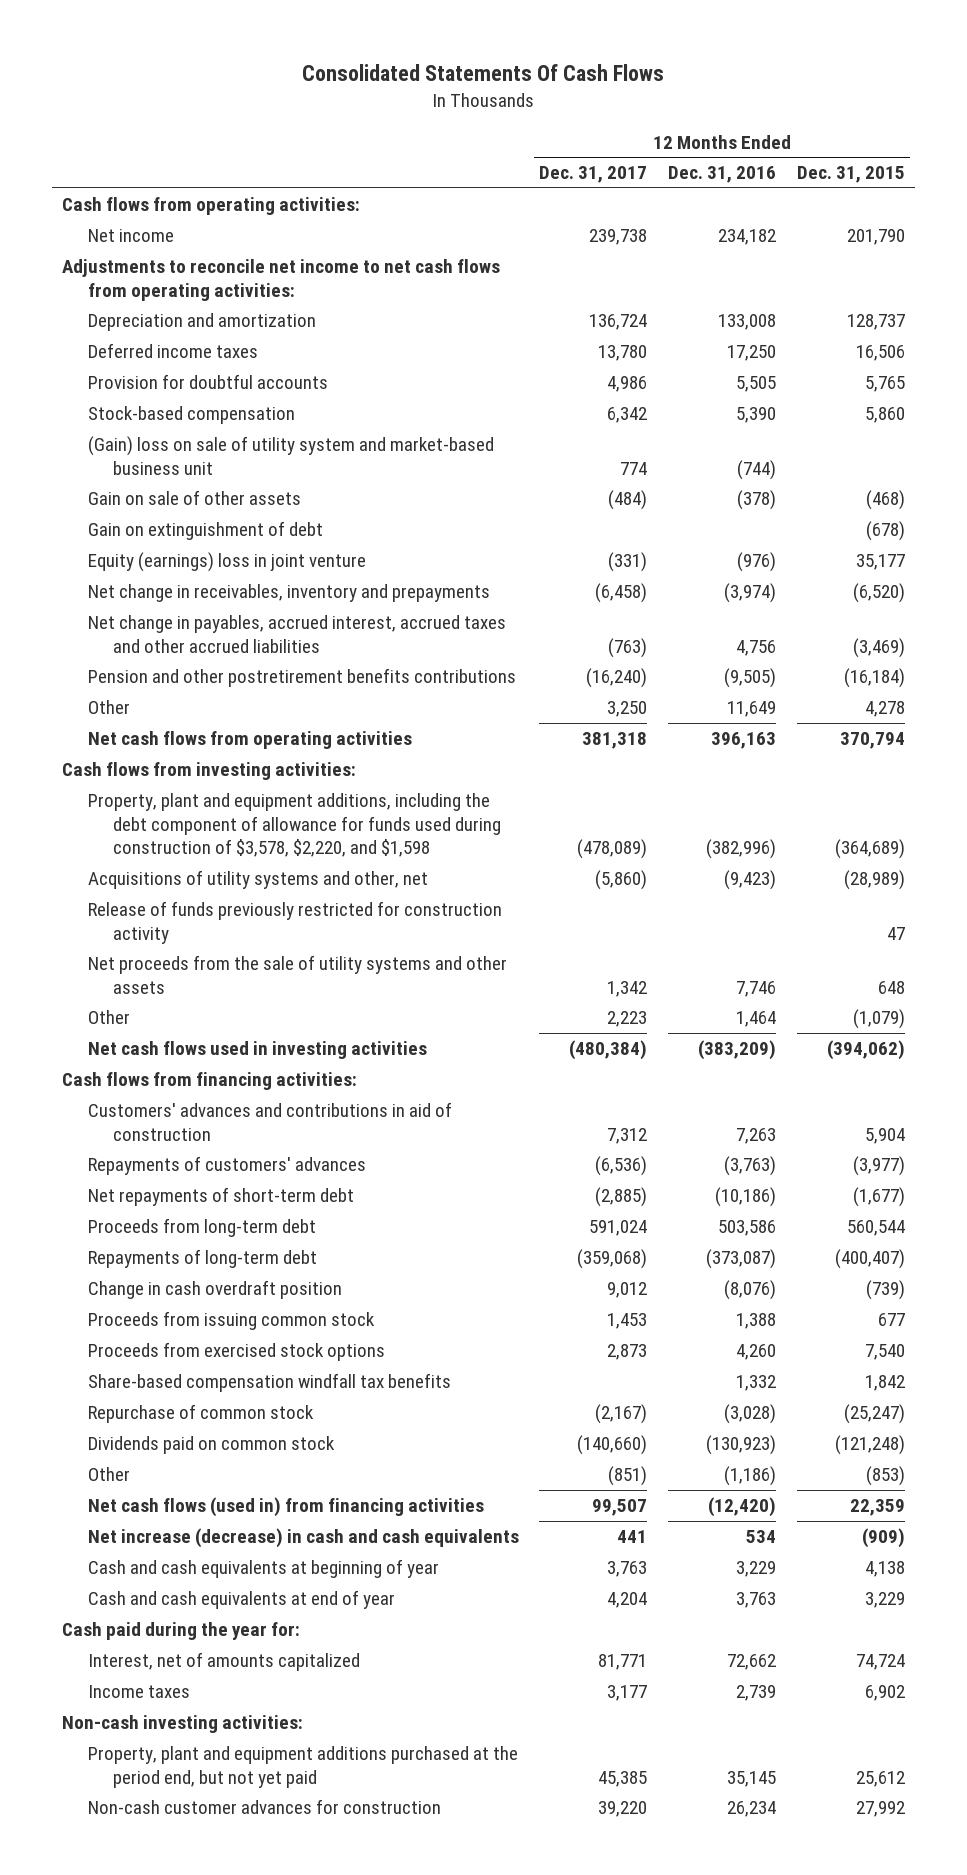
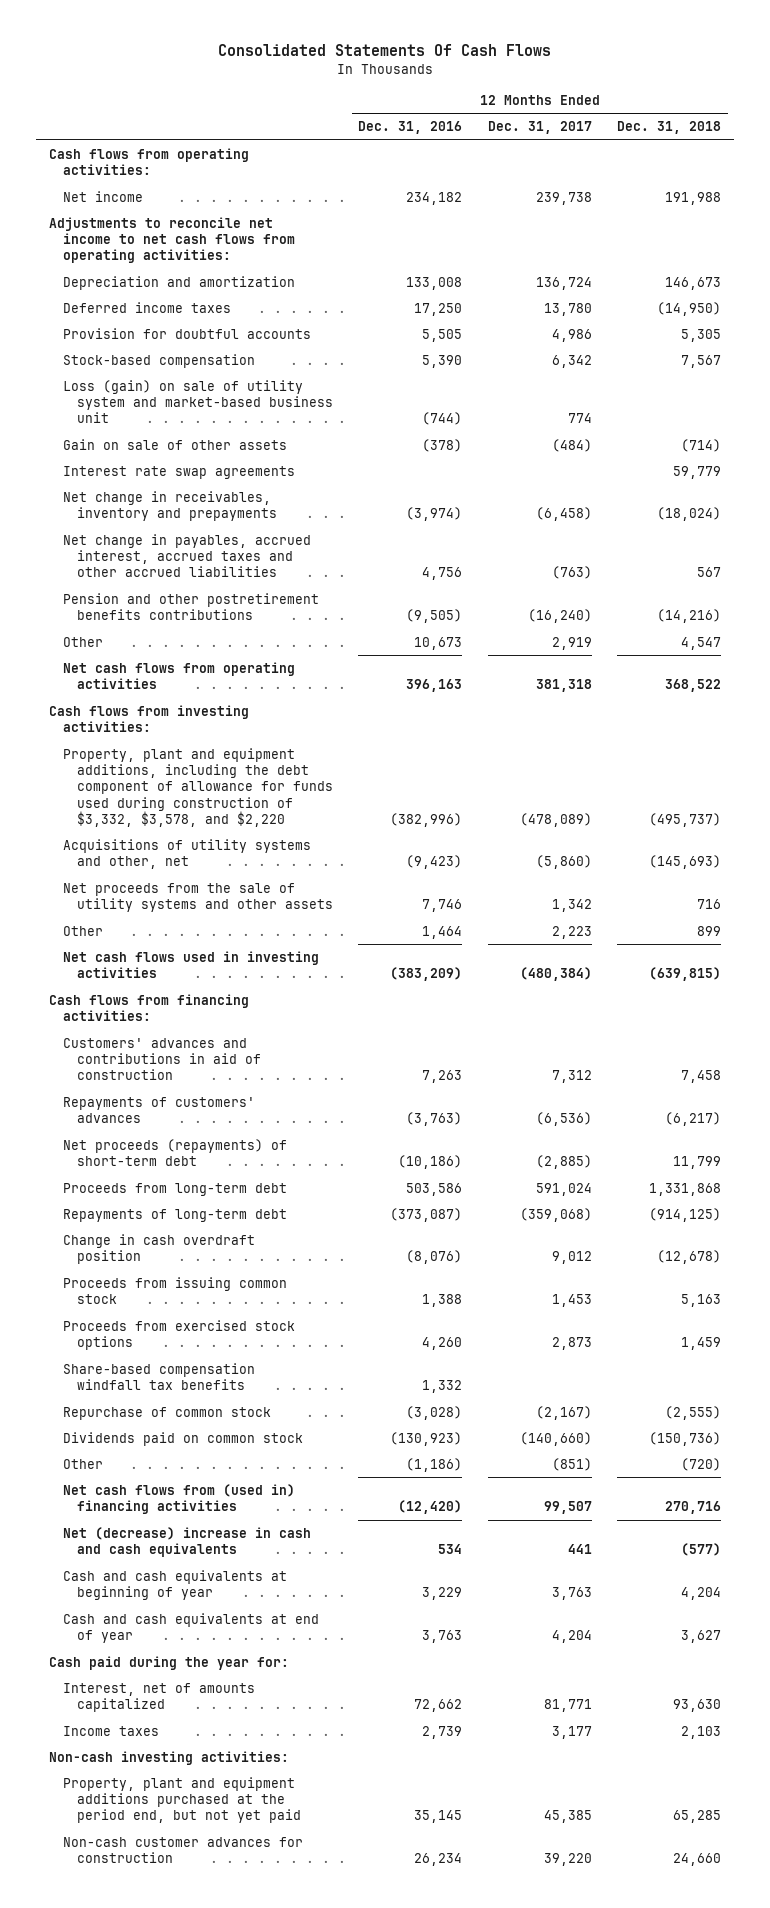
- | 12 Months Ended Dec. 31, 2017 | 12 Months Ended Dec. 31, 2016 | 12 Months Ended Dec. 31, 2015
+ | 12 Months Ended Dec. 31, 2016 | 12 Months Ended Dec. 31, 2017 | 12 Months Ended Dec. 31, 2018
- (Gain) loss on sale of utility system and market-based business unit | 774 | (744) |
+ Loss (gain) on sale of utility system and market-based business unit | (744) | 774 |
- Gain on extinguishment of debt | | | (678)
- Equity (earnings) loss in joint venture | (331) | (976) | 35,177
+ Interest rate swap agreements | | | 59,779
- Other | 3,250 | 11,649 | 4,278
+ Other | 10,673 | 2,919 | 4,547
- Property, plant and equipment additions, including the debt component of allowance for funds used during construction of $3,578, $2,220, and $1,598 | (478,089) | (382,996) | (364,689)
+ Property, plant and equipment additions, including the debt component of allowance for funds used during construction of $3,332, $3,578, and $2,220 | (382,996) | (478,089) | (495,737)
- Release of funds previously restricted for construction activity | | | 47
- Net repayments of short-term debt | (2,885) | (10,186) | (1,677)
+ Net proceeds (repayments) of short-term debt | (10,186) | (2,885) | 11,799
- Net cash flows (used in) from financing activities | 99,507 | (12,420) | 22,359
- Net increase (decrease) in cash and cash equivalents | 441 | 534 | (909)
+ Net cash flows from (used in) financing activities | (12,420) | 99,507 | 270,716
+ Net (decrease) increase in cash and cash equivalents | 534 | 441 | (577)

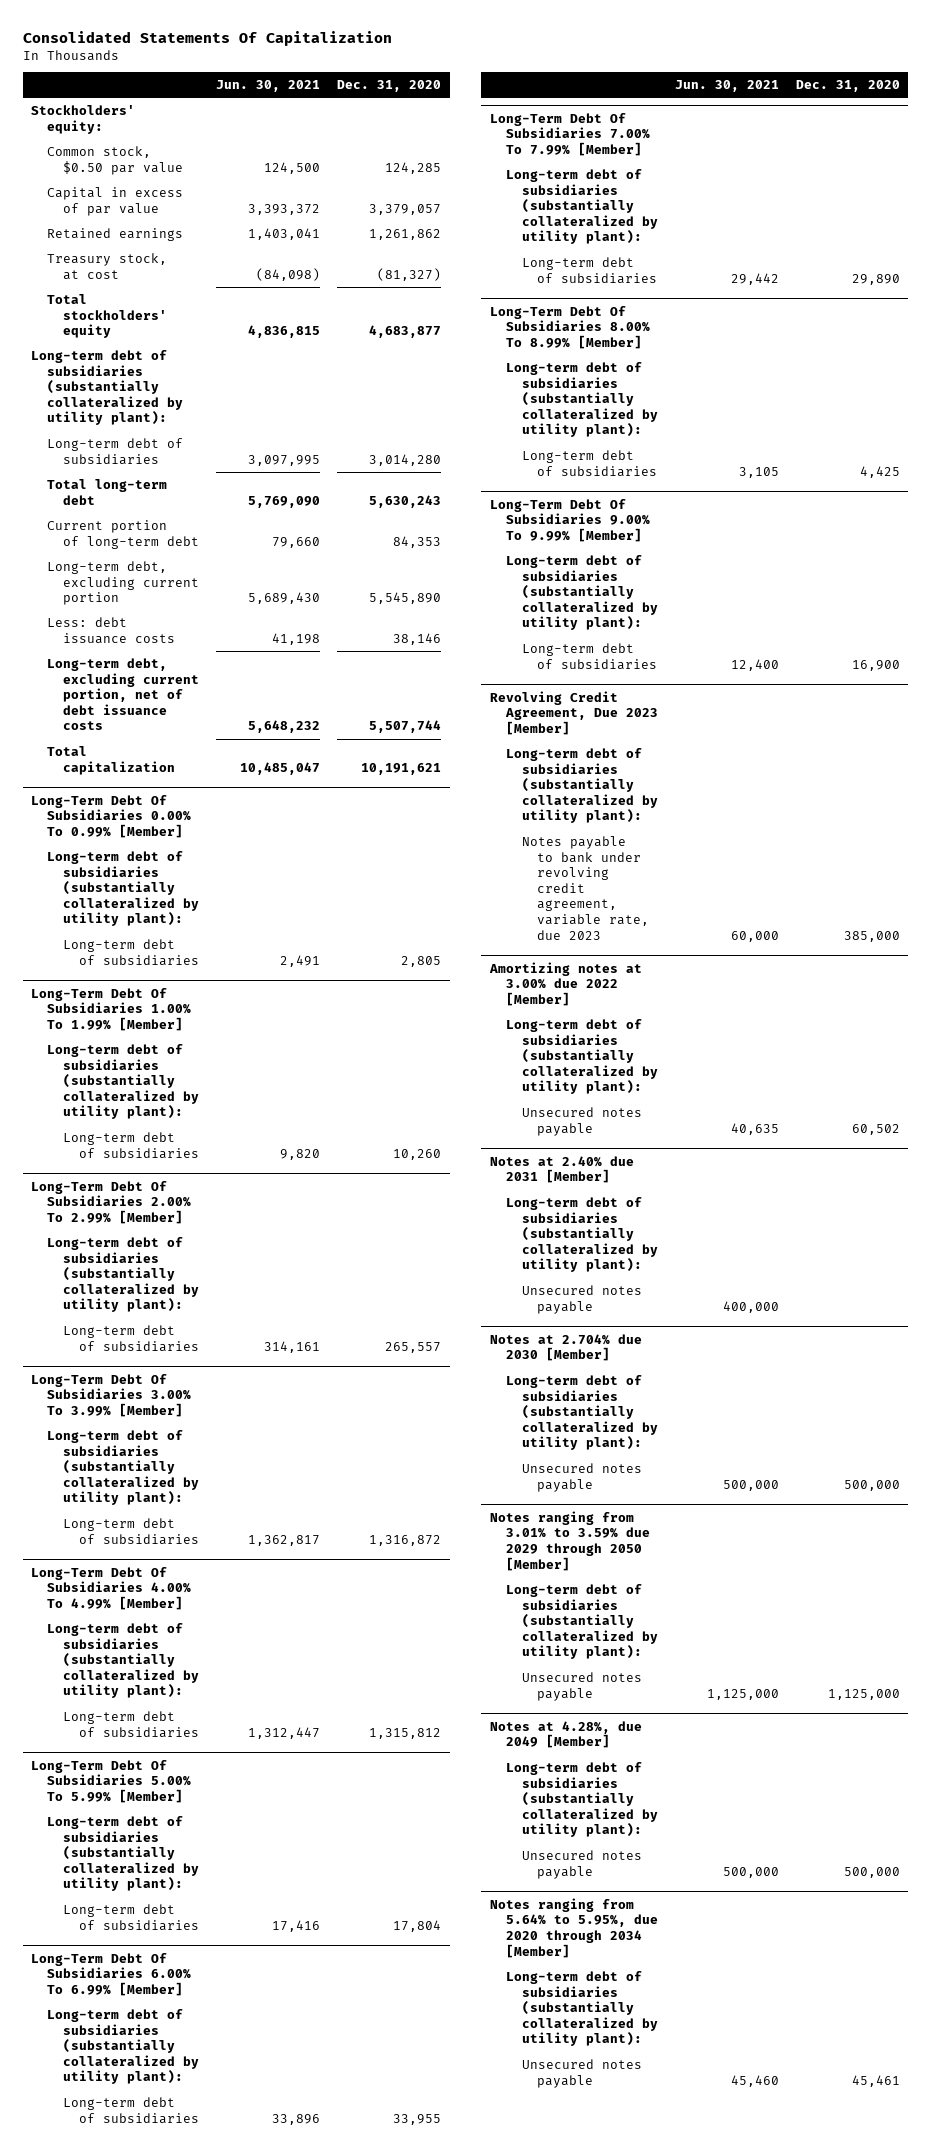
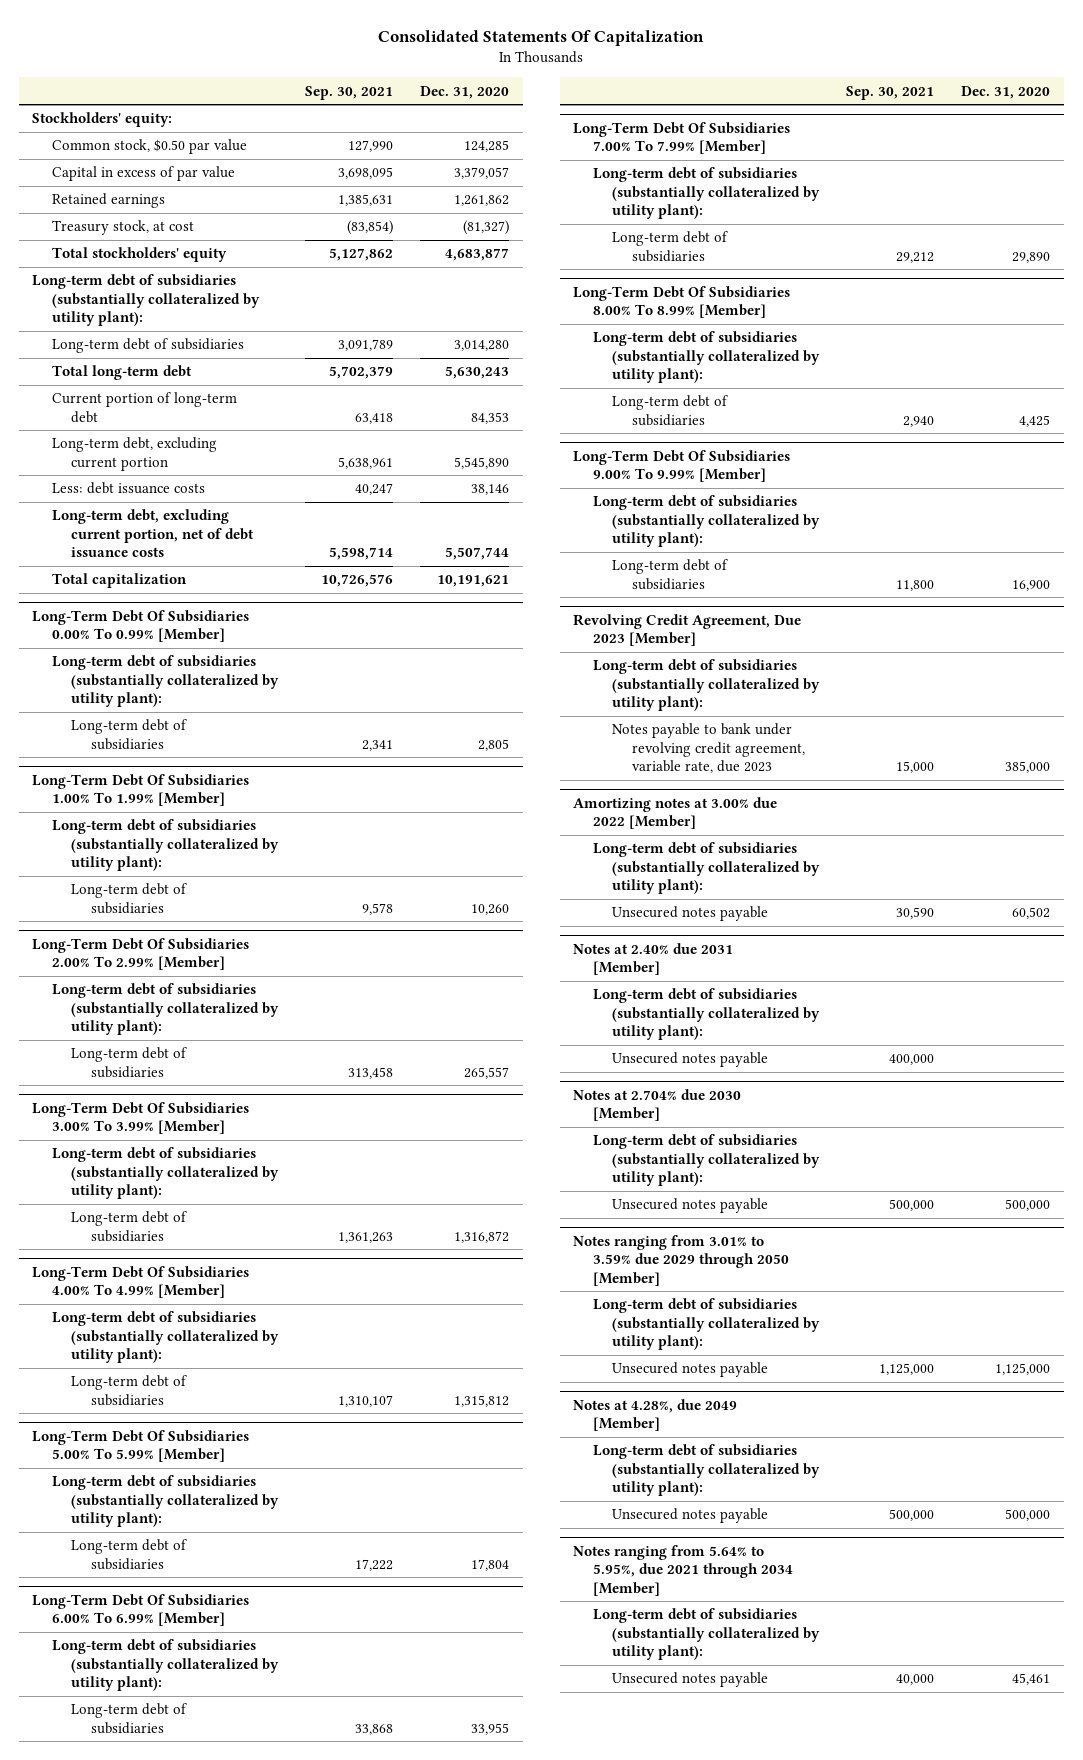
- | Jun. 30, 2021 | Dec. 31, 2020
+ | Sep. 30, 2021 | Dec. 31, 2020
- Notes ranging from 5.64% to 5.95%, due 2020 through 2034 [Member]
+ Notes ranging from 5.64% to 5.95%, due 2021 through 2034 [Member]

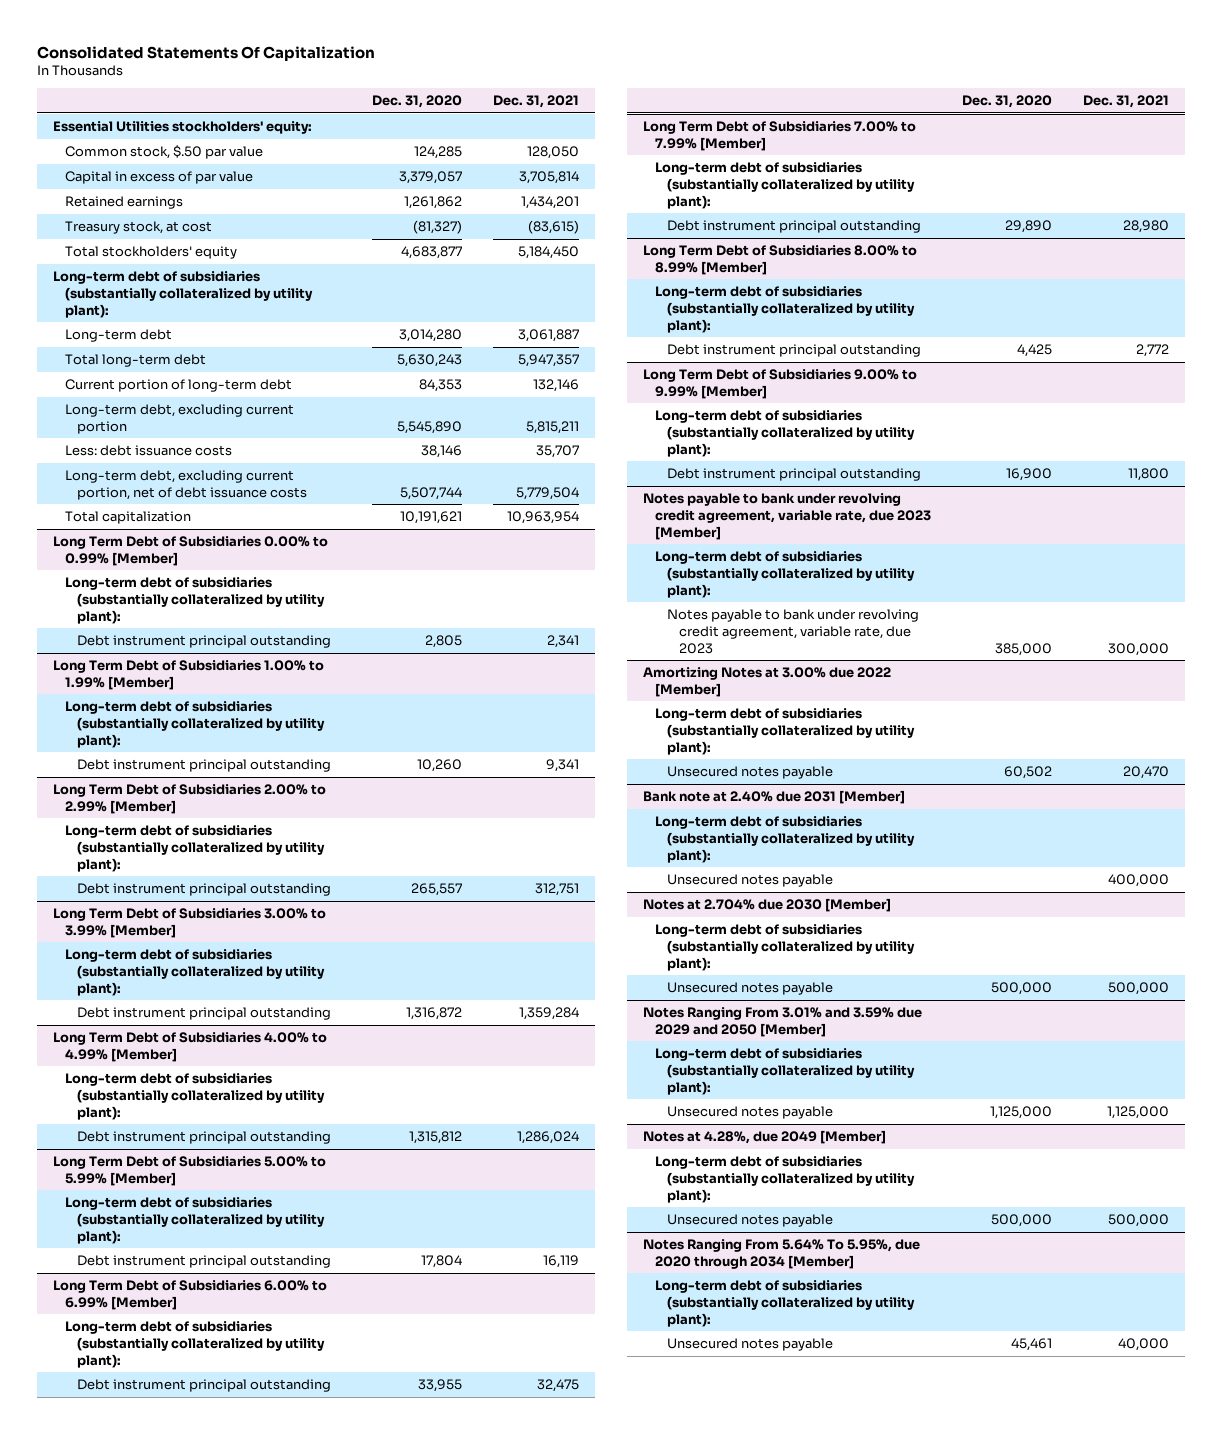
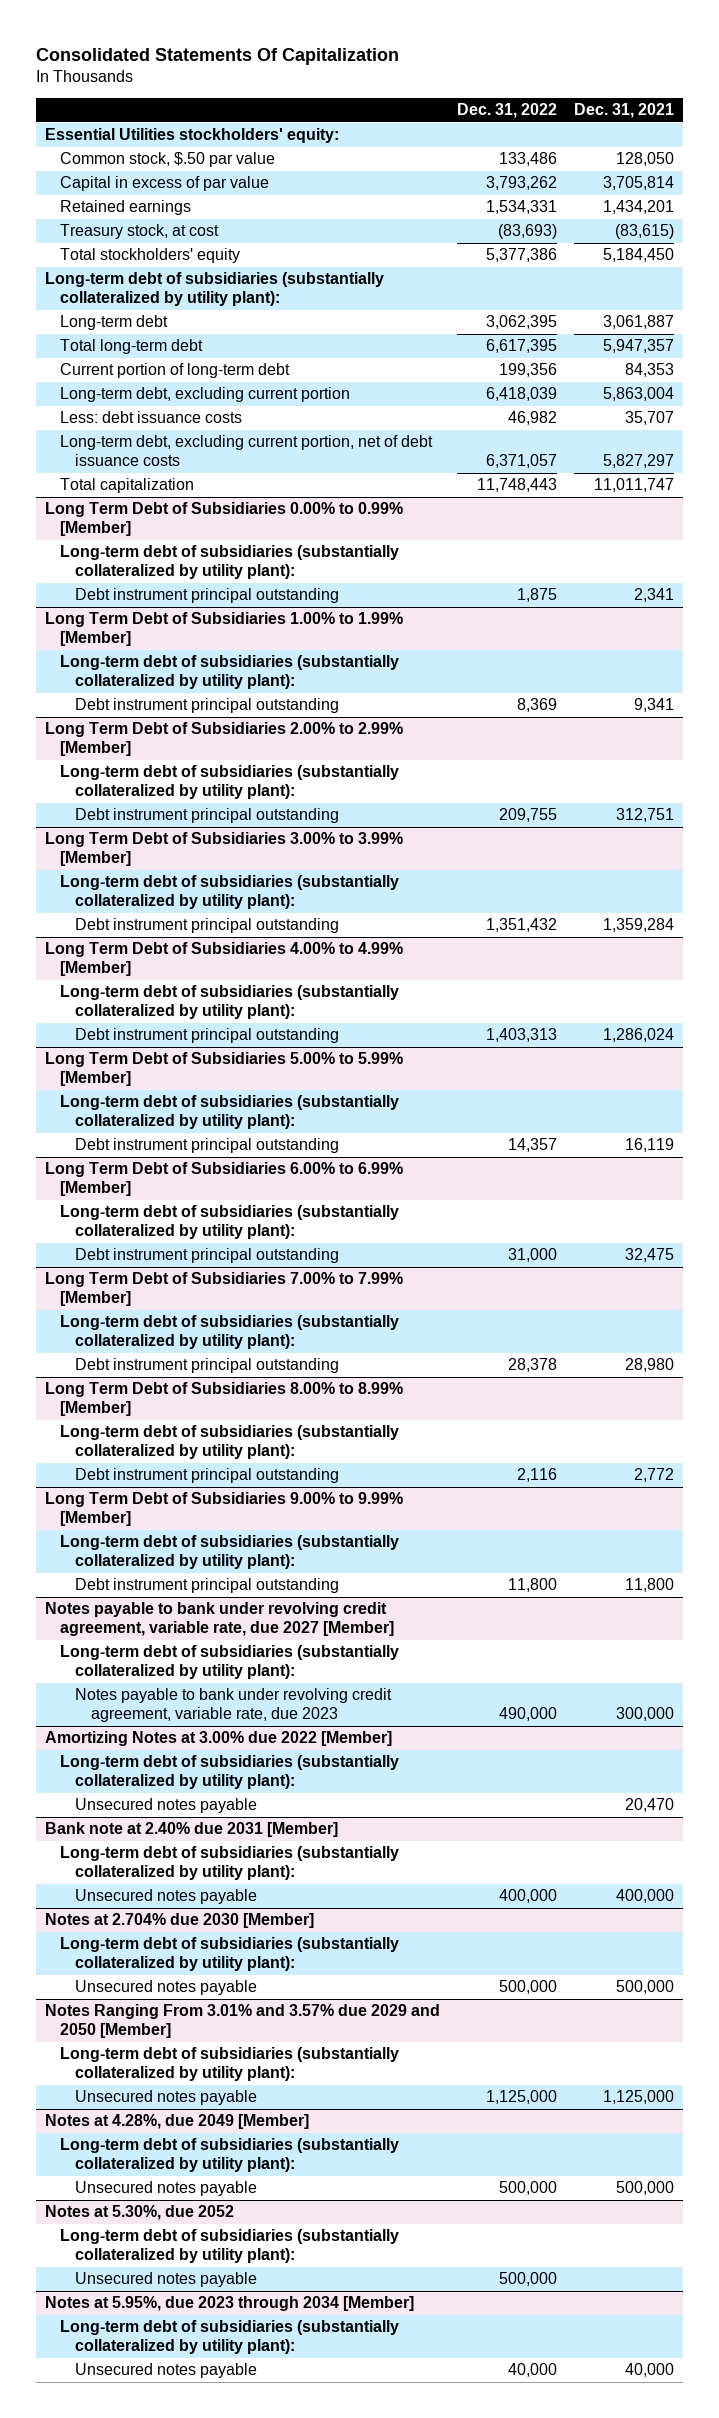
- | Dec. 31, 2020 | Dec. 31, 2021
+ | Dec. 31, 2022 | Dec. 31, 2021
- Current portion of long-term debt | 84,353 | 132,146
- Long-term debt, excluding current portion | 5,545,890 | 5,815,211
+ Current portion of long-term debt | 199,356 | 84,353
+ Long-term debt, excluding current portion | 6,418,039 | 5,863,004
- Long-term debt, excluding current portion, net of debt issuance costs | 5,507,744 | 5,779,504
- Total capitalization | 10,191,621 | 10,963,954
+ Long-term debt, excluding current portion, net of debt issuance costs | 6,371,057 | 5,827,297
+ Total capitalization | 11,748,443 | 11,011,747
- Notes payable to bank under revolving credit agreement, variable rate, due 2023 [Member]
+ Notes payable to bank under revolving credit agreement, variable rate, due 2027 [Member]
- Notes Ranging From 3.01% and 3.59% due 2029 and 2050 [Member]
+ Notes Ranging From 3.01% and 3.57% due 2029 and 2050 [Member]
- Notes Ranging From 5.64% To 5.95%, due 2020 through 2034 [Member]
+ Notes at 5.30%, due 2052
+ Unsecured notes payable | 500,000 |
+ Notes at 5.95%, due 2023 through 2034 [Member]
+ Long-term debt of subsidiaries (substantially collateralized by utility plant):

